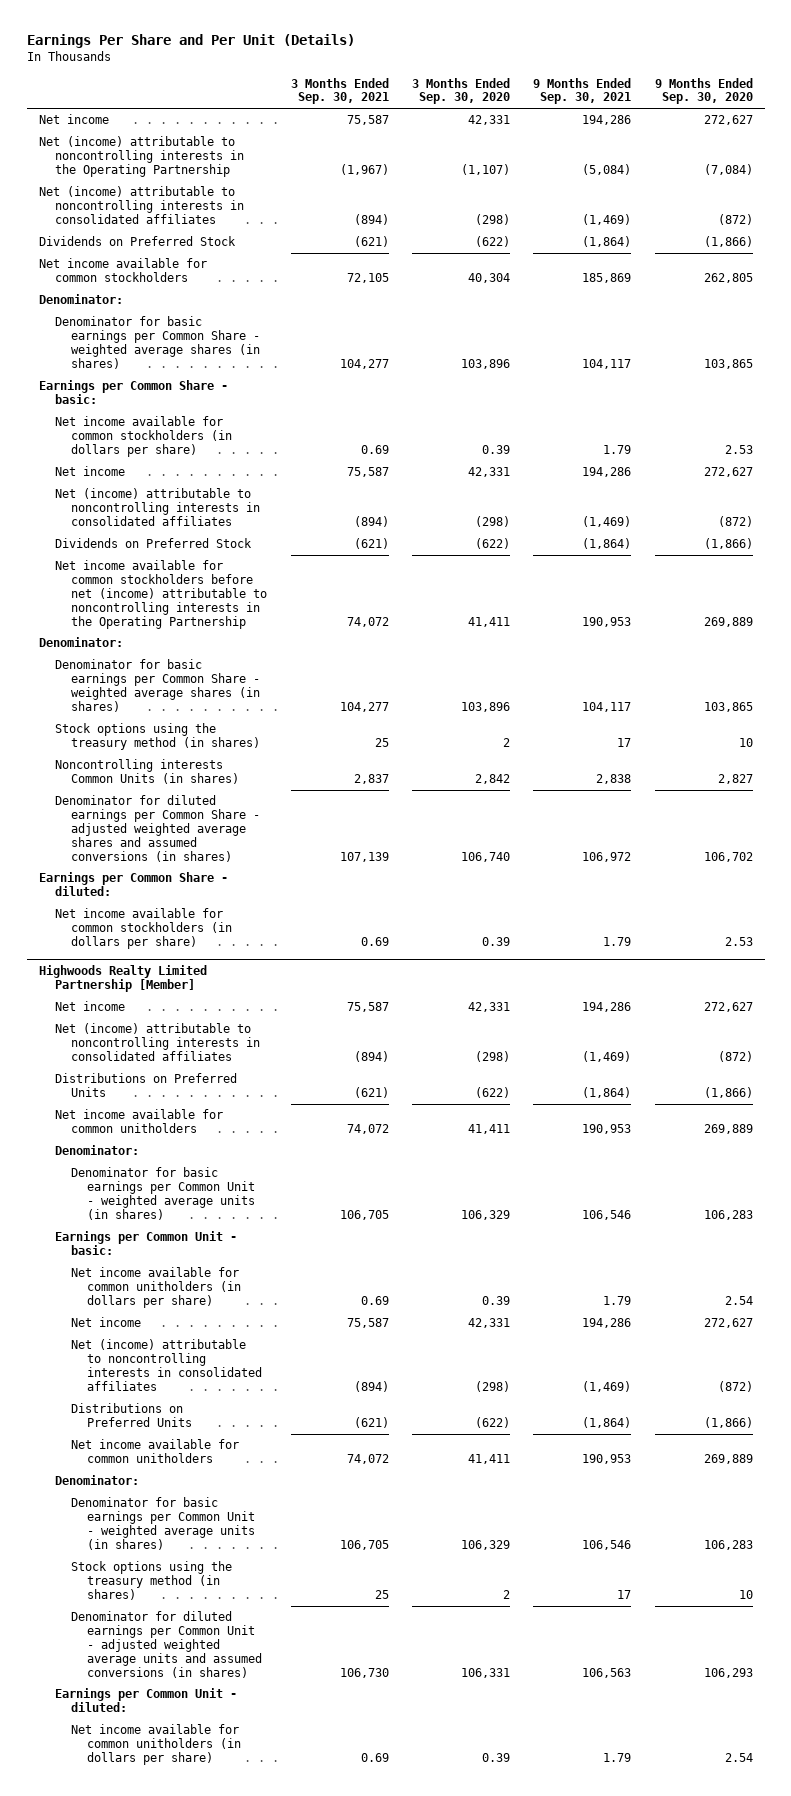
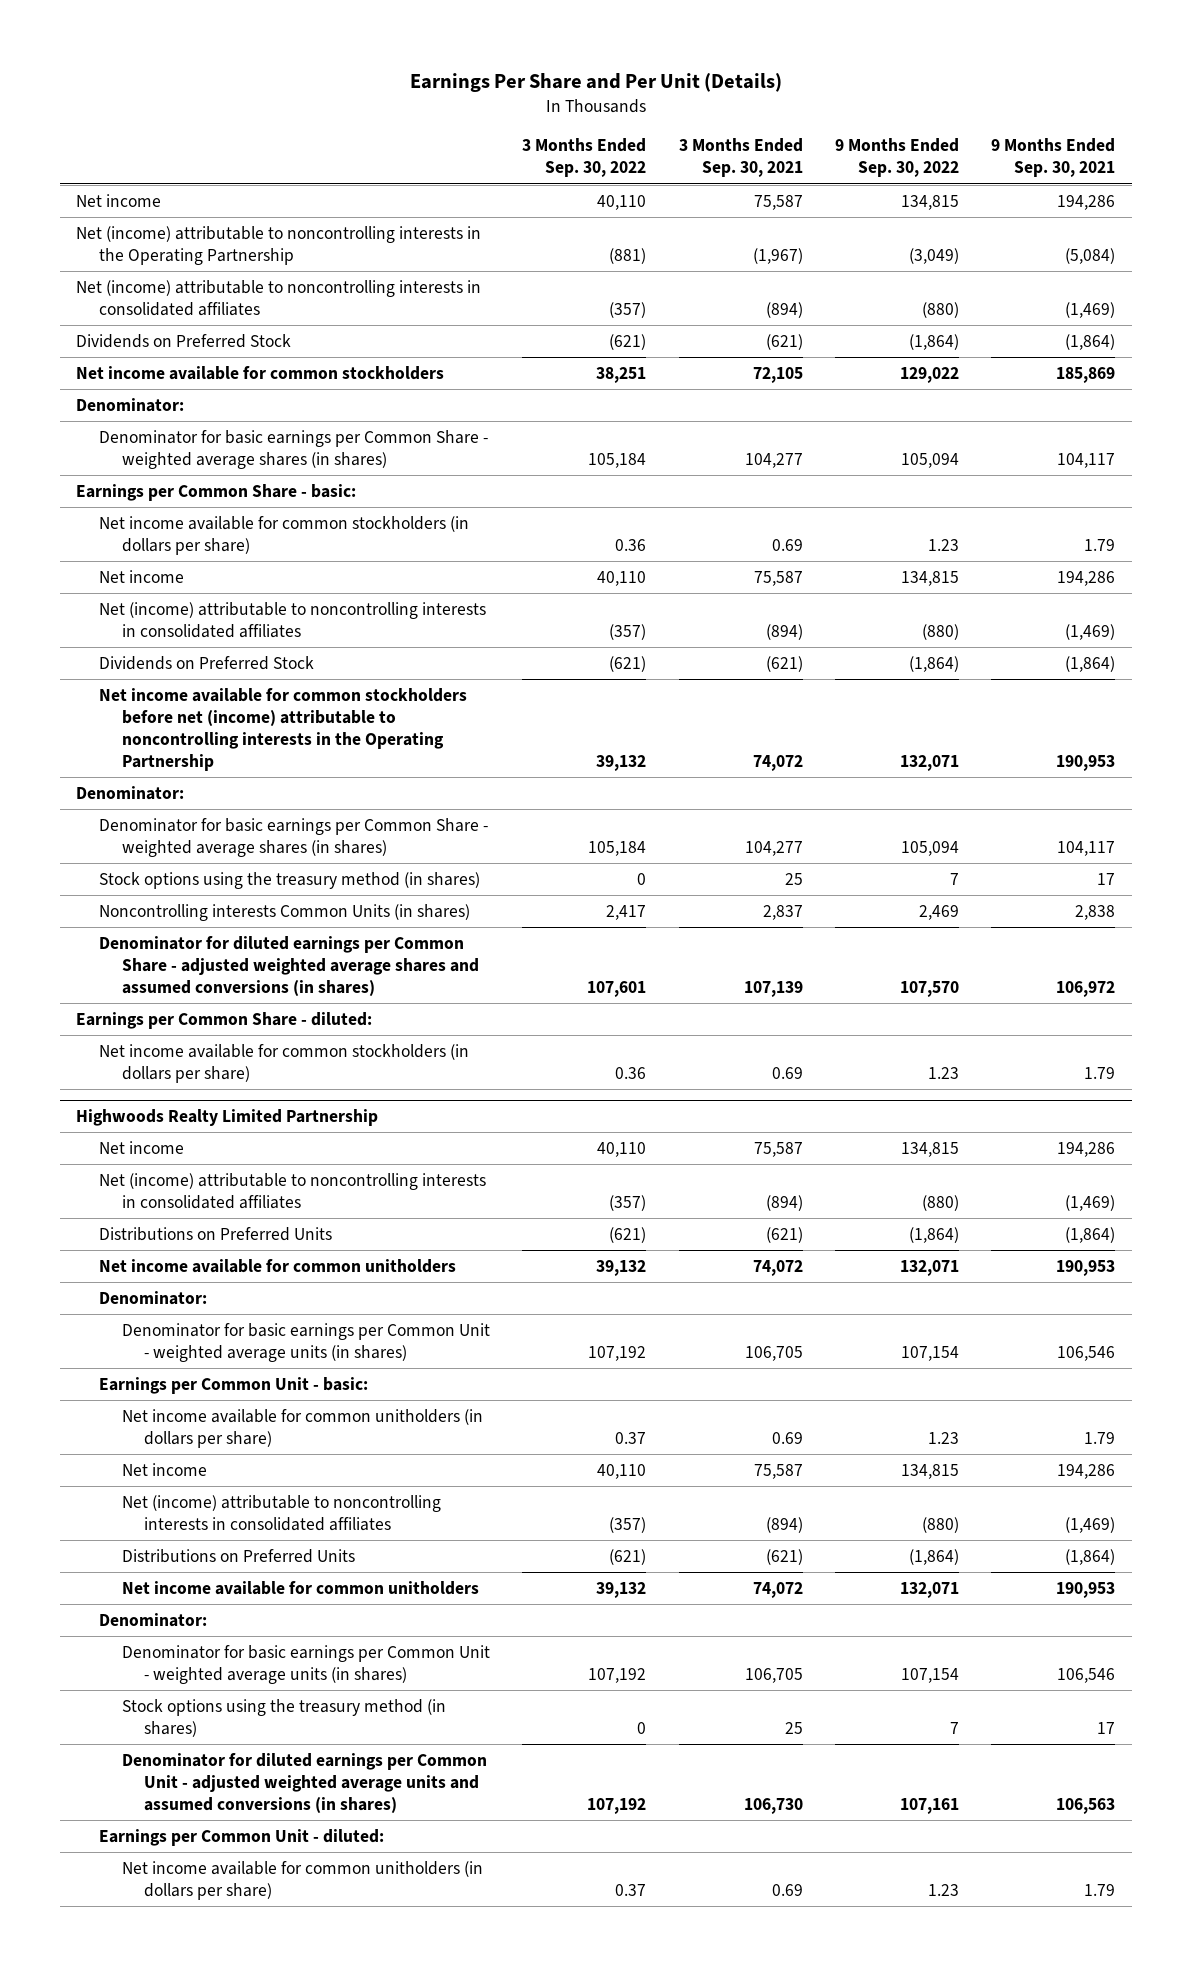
- | 3 Months Ended Sep. 30, 2021 | 3 Months Ended Sep. 30, 2020 | 9 Months Ended Sep. 30, 2021 | 9 Months Ended Sep. 30, 2020
+ | 3 Months Ended Sep. 30, 2022 | 3 Months Ended Sep. 30, 2021 | 9 Months Ended Sep. 30, 2022 | 9 Months Ended Sep. 30, 2021
- Highwoods Realty Limited Partnership [Member]
+ Highwoods Realty Limited Partnership

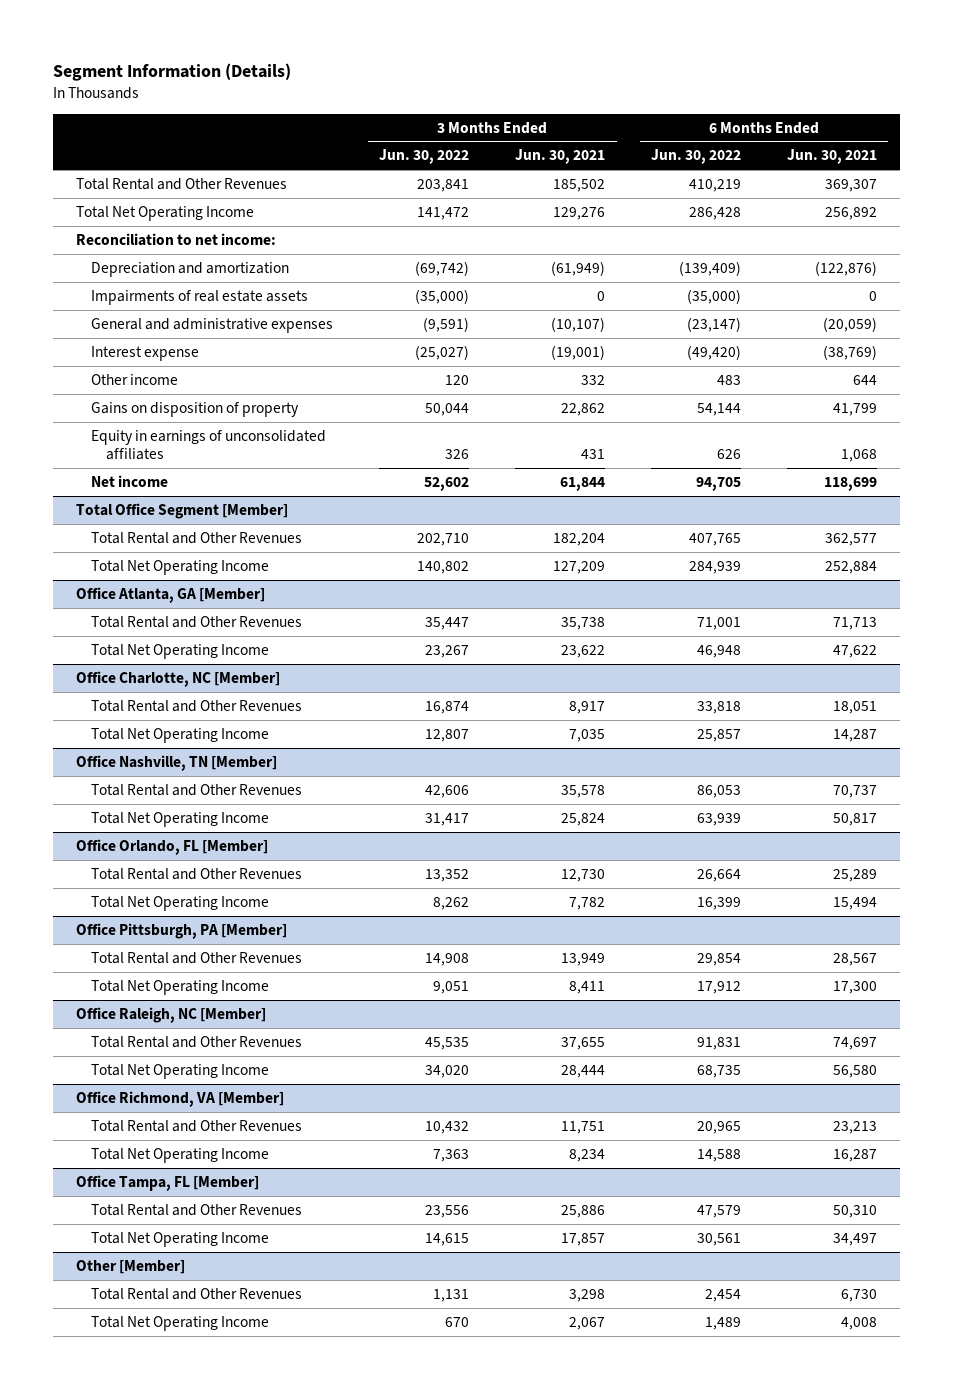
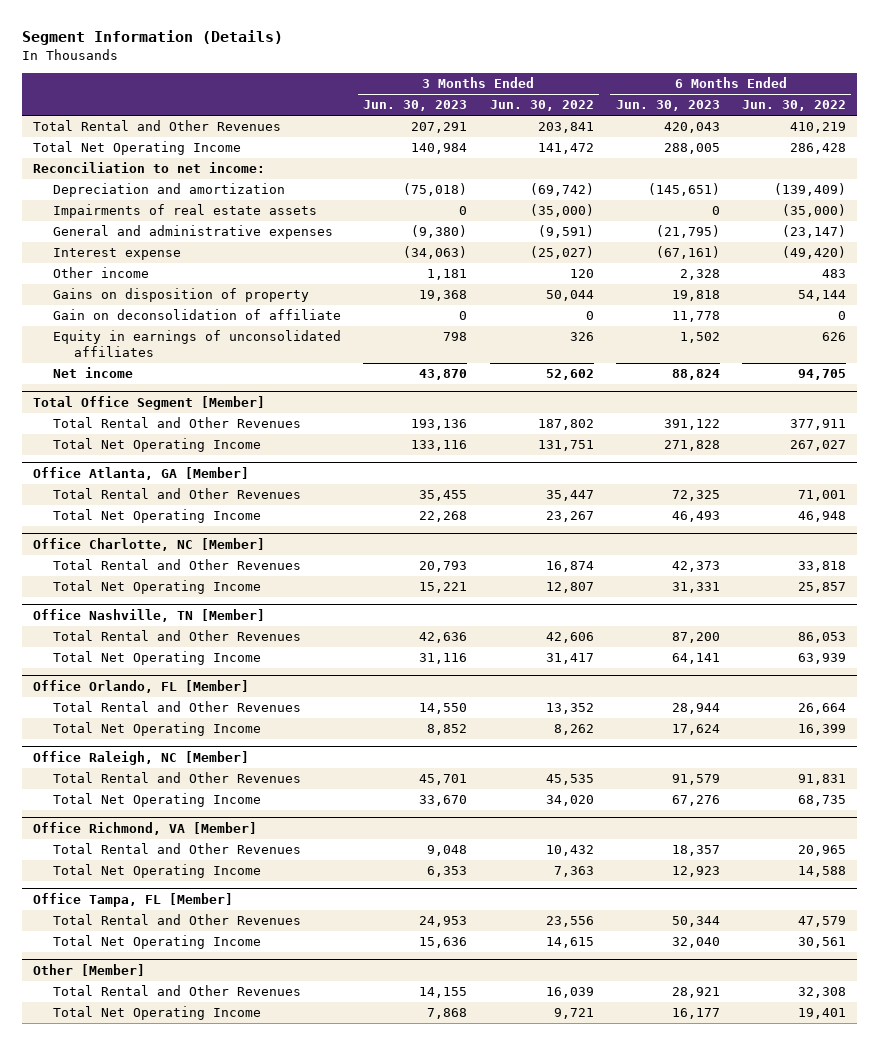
- | 3 Months Ended Jun. 30, 2022 | 3 Months Ended Jun. 30, 2021 | 6 Months Ended Jun. 30, 2022 | 6 Months Ended Jun. 30, 2021
+ | 3 Months Ended Jun. 30, 2023 | 3 Months Ended Jun. 30, 2022 | 6 Months Ended Jun. 30, 2023 | 6 Months Ended Jun. 30, 2022
+ Gain on deconsolidation of affiliate | 0 | 0 | 11,778 | 0
@ Total Office Segment [Member]
- Total Rental and Other Revenues | 202,710 | 182,204 | 407,765 | 362,577
- Total Net Operating Income | 140,802 | 127,209 | 284,939 | 252,884
+ Total Rental and Other Revenues | 193,136 | 187,802 | 391,122 | 377,911
+ Total Net Operating Income | 133,116 | 131,751 | 271,828 | 267,027
- Office Pittsburgh, PA [Member]
- Total Rental and Other Revenues | 14,908 | 13,949 | 29,854 | 28,567
- Total Net Operating Income | 9,051 | 8,411 | 17,912 | 17,300
@ Other [Member]
- Total Rental and Other Revenues | 1,131 | 3,298 | 2,454 | 6,730
- Total Net Operating Income | 670 | 2,067 | 1,489 | 4,008
+ Total Rental and Other Revenues | 14,155 | 16,039 | 28,921 | 32,308
+ Total Net Operating Income | 7,868 | 9,721 | 16,177 | 19,401

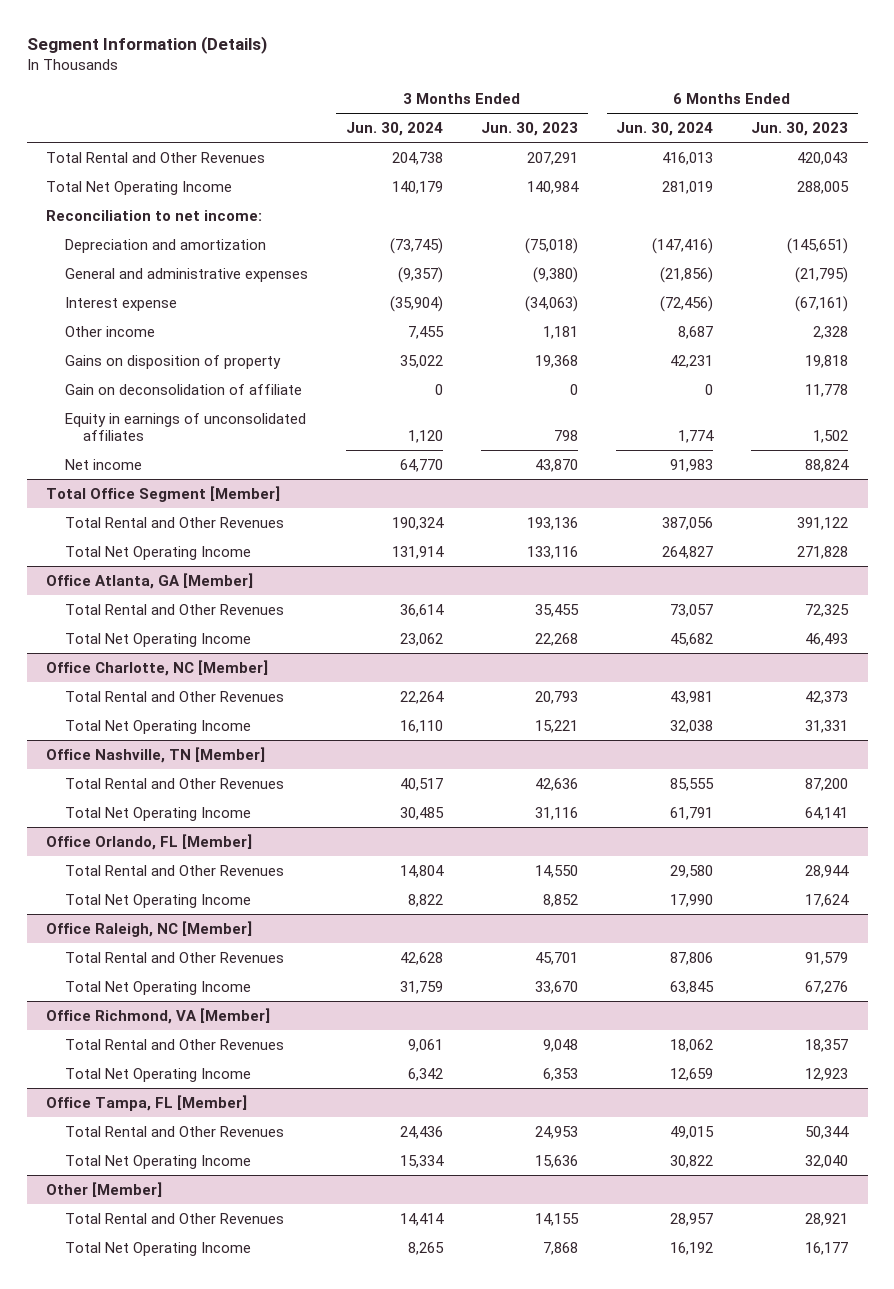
- | 3 Months Ended Jun. 30, 2023 | 3 Months Ended Jun. 30, 2022 | 6 Months Ended Jun. 30, 2023 | 6 Months Ended Jun. 30, 2022
+ | 3 Months Ended Jun. 30, 2024 | 3 Months Ended Jun. 30, 2023 | 6 Months Ended Jun. 30, 2024 | 6 Months Ended Jun. 30, 2023
- Impairments of real estate assets | 0 | (35,000) | 0 | (35,000)

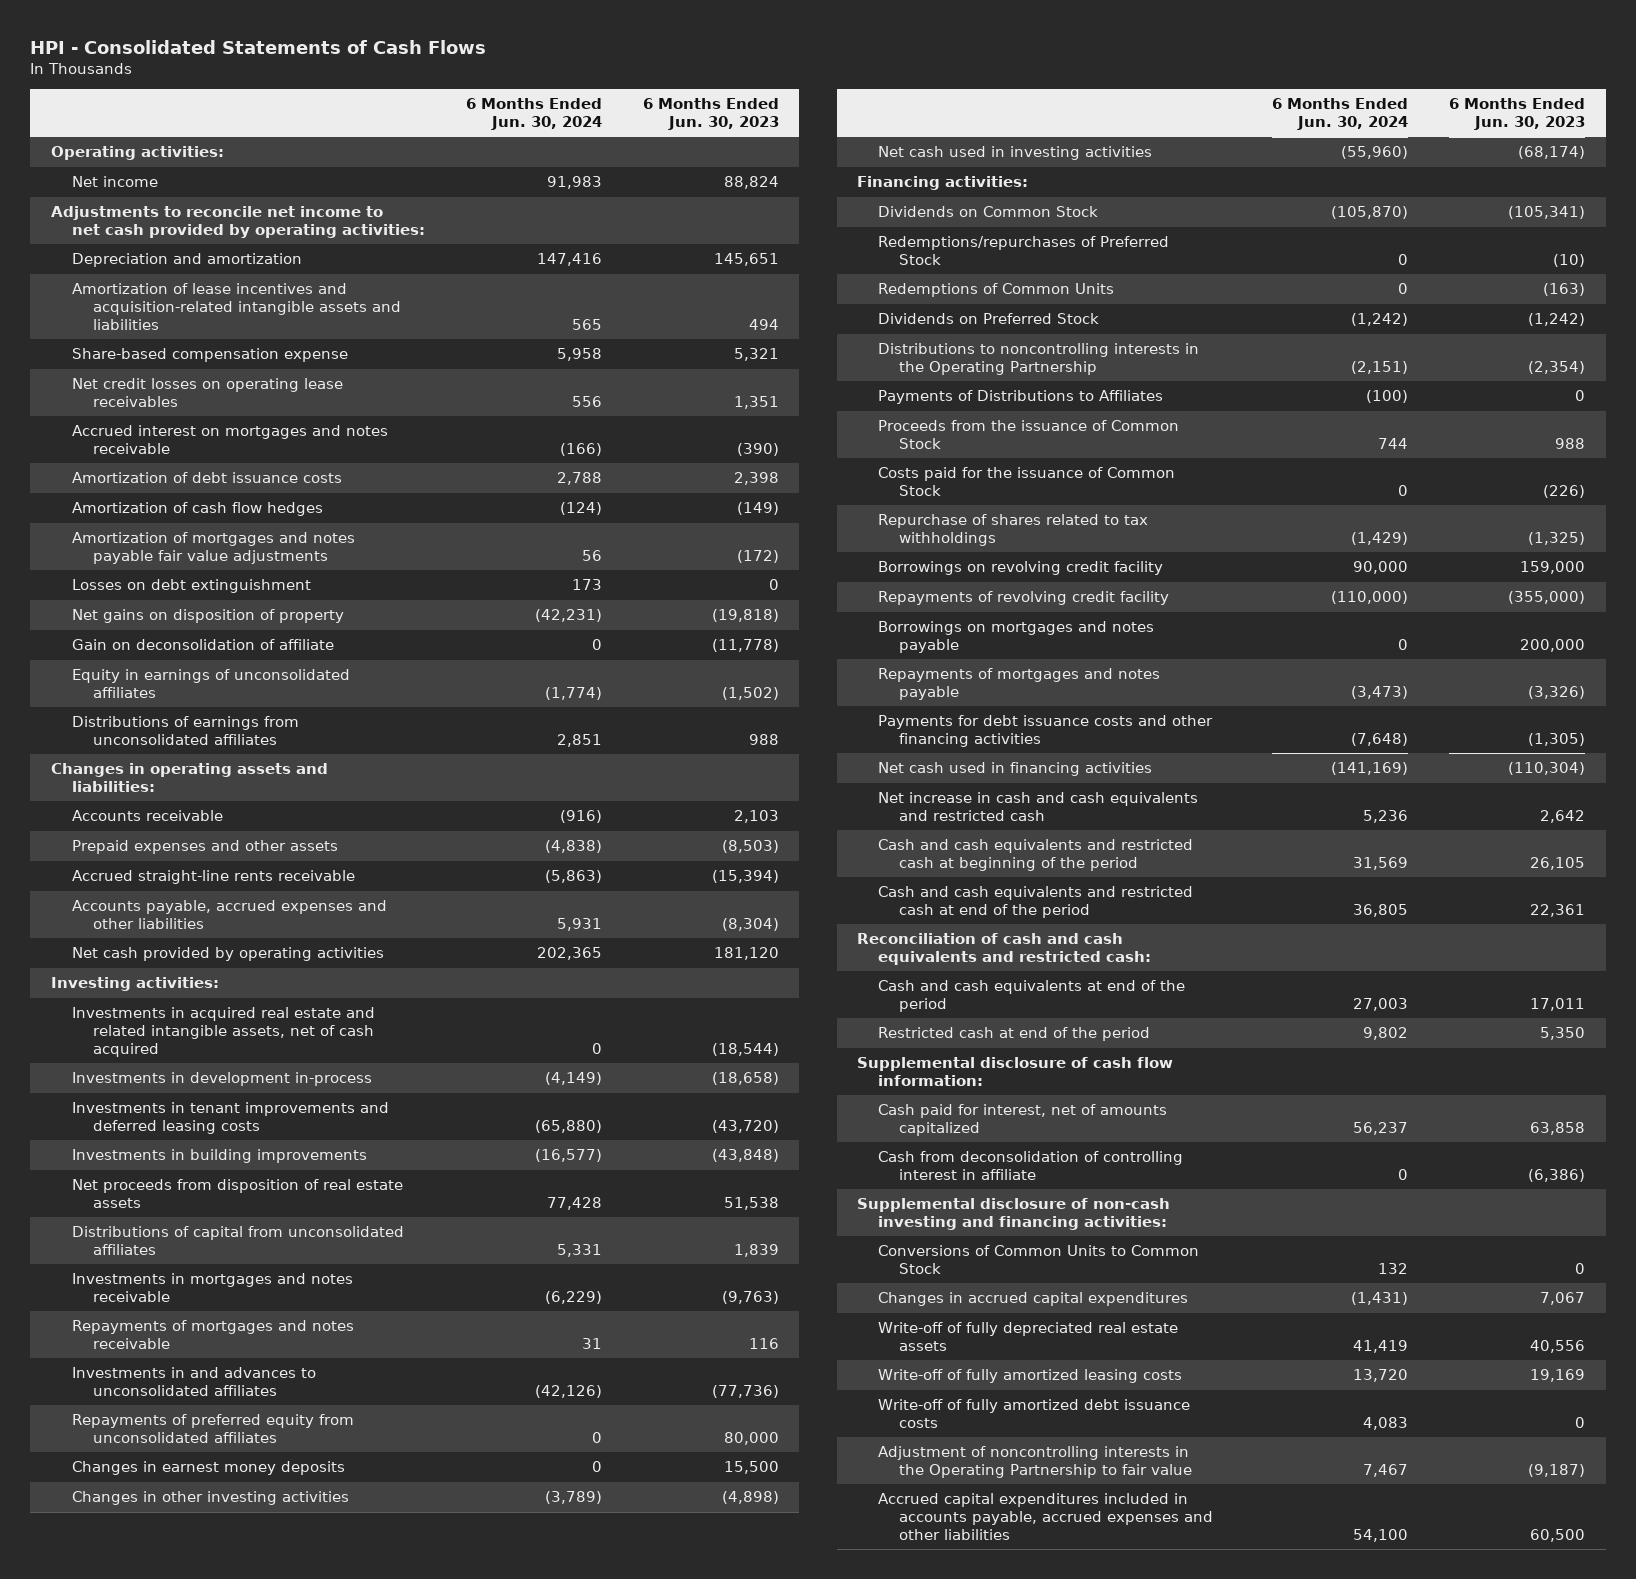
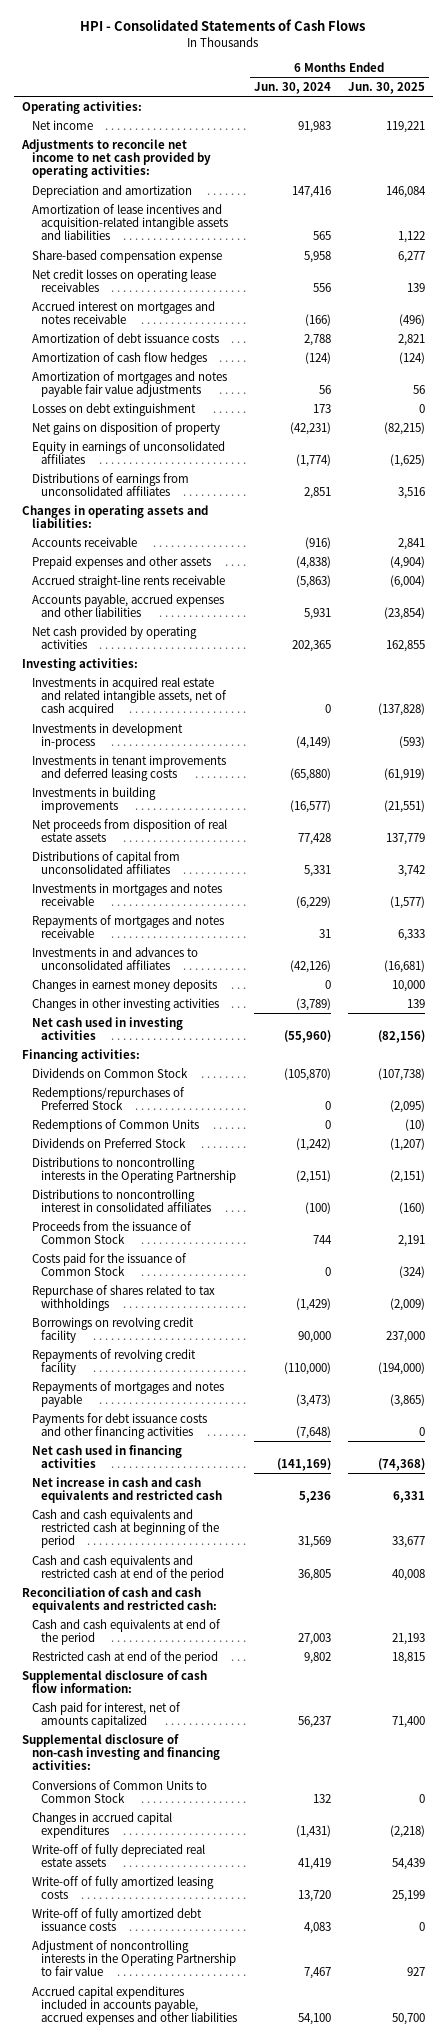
- | 6 Months Ended Jun. 30, 2024 | 6 Months Ended Jun. 30, 2023
+ | 6 Months Ended Jun. 30, 2024 | 6 Months Ended Jun. 30, 2025
- Gain on deconsolidation of affiliate | 0 | (11,778)
- Repayments of preferred equity from unconsolidated affiliates | 0 | 80,000
- Payments of Distributions to Affiliates | (100) | 0
+ Distributions to noncontrolling interest in consolidated affiliates | (100) | (160)
- Borrowings on mortgages and notes payable | 0 | 200,000
- Cash from deconsolidation of controlling interest in affiliate | 0 | (6,386)

